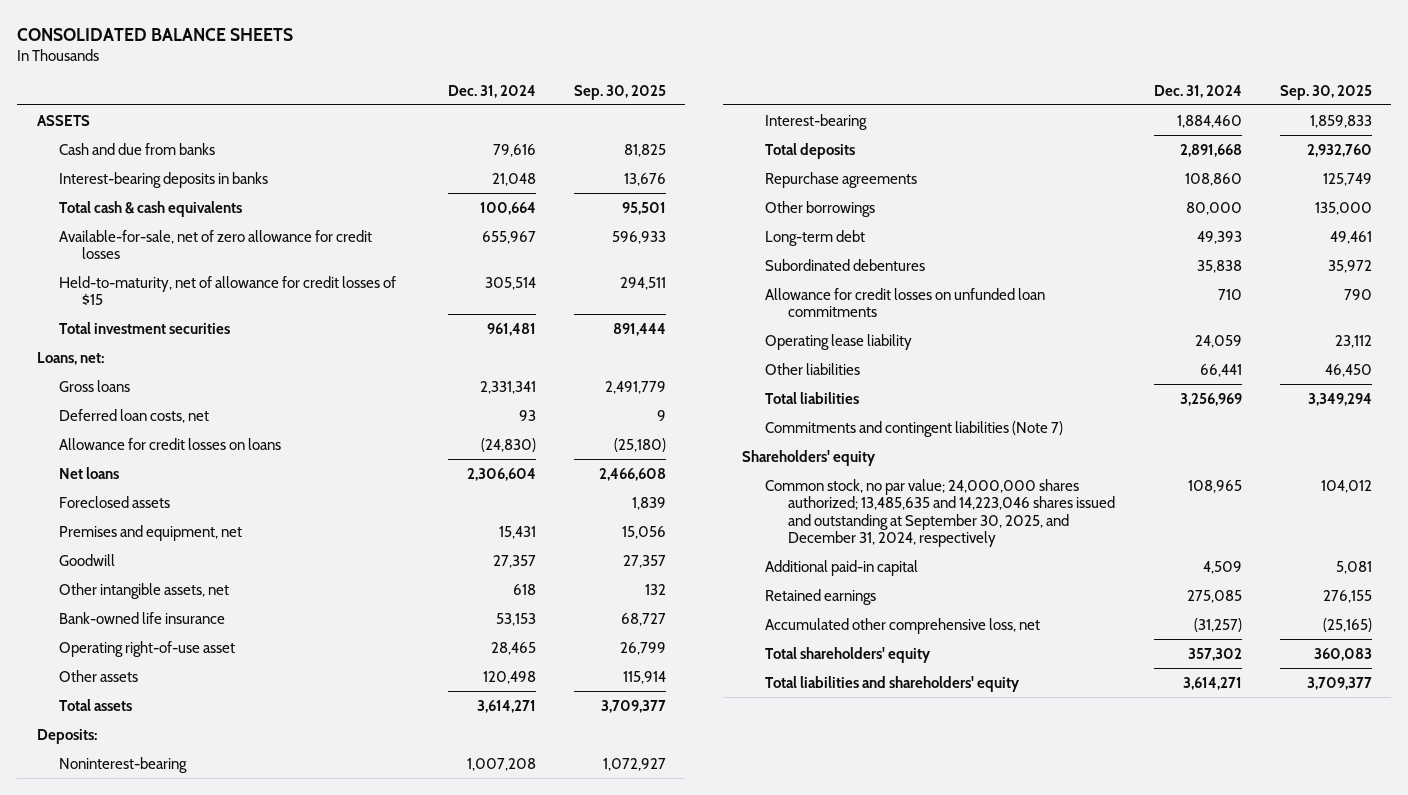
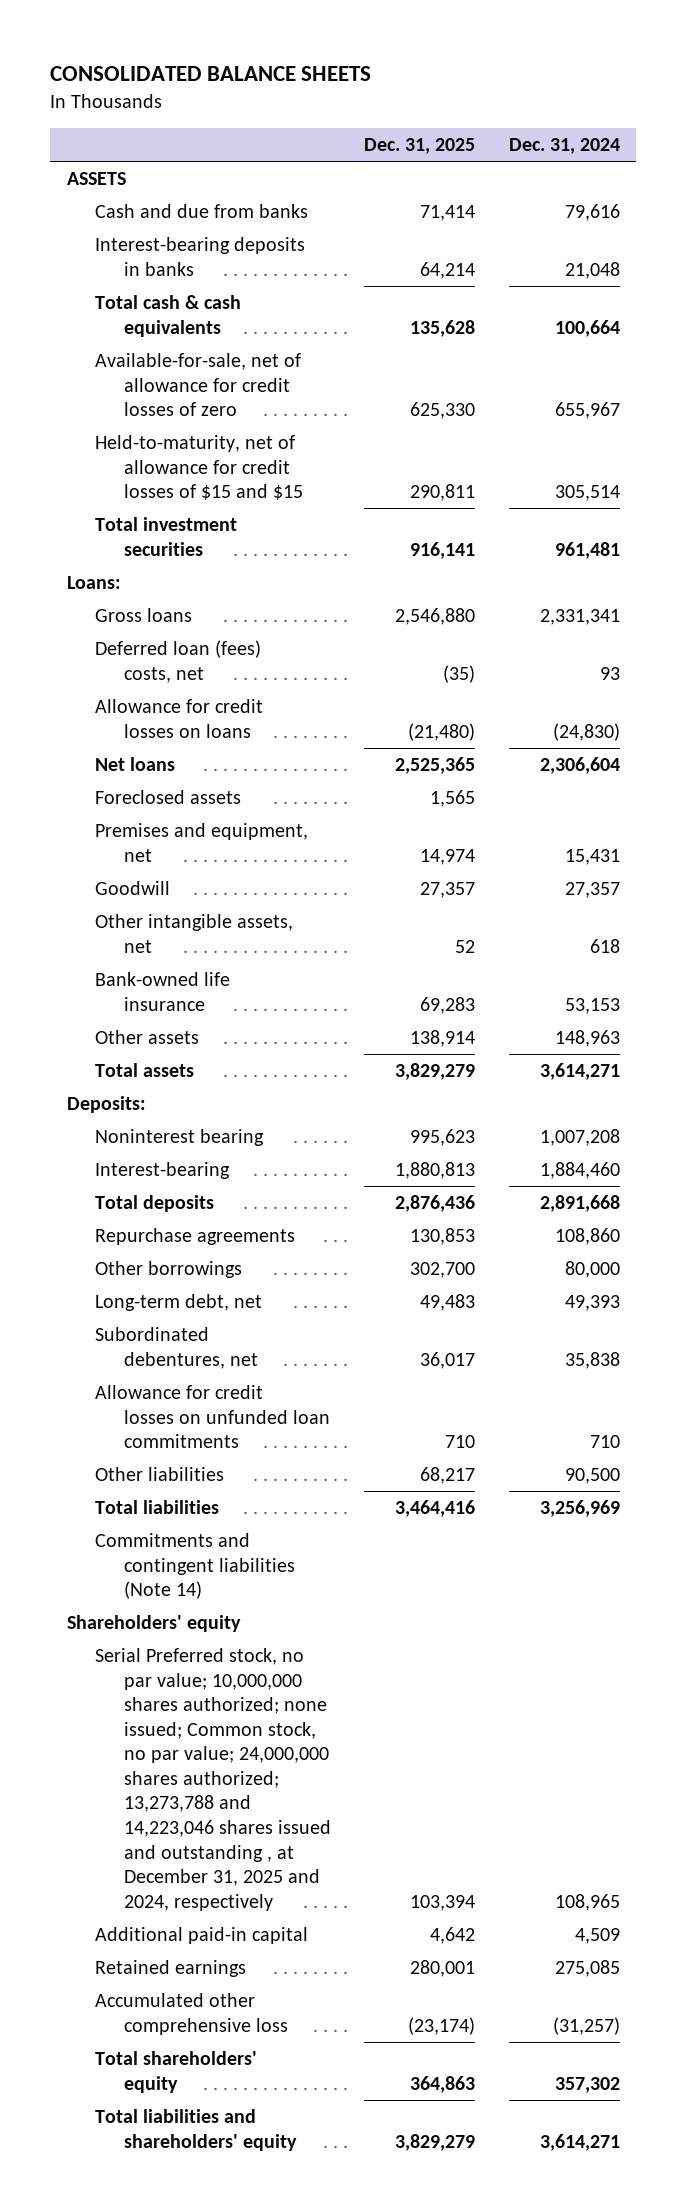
- | Dec. 31, 2024 | Sep. 30, 2025
+ | Dec. 31, 2025 | Dec. 31, 2024
- Available-for-sale, net of zero allowance for credit losses | 655,967 | 596,933
- Held-to-maturity, net of allowance for credit losses of $15 | 305,514 | 294,511
+ Available-for-sale, net of allowance for credit losses of zero | 625,330 | 655,967
+ Held-to-maturity, net of allowance for credit losses of $15 and $15 | 290,811 | 305,514
- Loans, net:
+ Loans:
- Deferred loan costs, net | 93 | 9
+ Deferred loan (fees) costs, net | (35) | 93
- Operating right-of-use asset | 28,465 | 26,799
- Other assets | 120,498 | 115,914
+ Other assets | 138,914 | 148,963
- Noninterest-bearing | 1,007,208 | 1,072,927
+ Noninterest bearing | 995,623 | 1,007,208
- Long-term debt | 49,393 | 49,461
- Subordinated debentures | 35,838 | 35,972
+ Long-term debt, net | 49,483 | 49,393
+ Subordinated debentures, net | 36,017 | 35,838
- Operating lease liability | 24,059 | 23,112
- Other liabilities | 66,441 | 46,450
+ Other liabilities | 68,217 | 90,500
- Commitments and contingent liabilities (Note 7)
+ Commitments and contingent liabilities (Note 14)
- Common stock, no par value; 24,000,000 shares authorized; 13,485,635 and 14,223,046 shares issued and outstanding at September 30, 2025, and December 31, 2024, respectively | 108,965 | 104,012
+ Serial Preferred stock, no par value; 10,000,000 shares authorized; none issued; Common stock, no par value; 24,000,000 shares authorized; 13,273,788 and 14,223,046 shares issued and outstanding , at December 31, 2025 and 2024, respectively | 103,394 | 108,965
- Accumulated other comprehensive loss, net | (31,257) | (25,165)
+ Accumulated other comprehensive loss | (23,174) | (31,257)

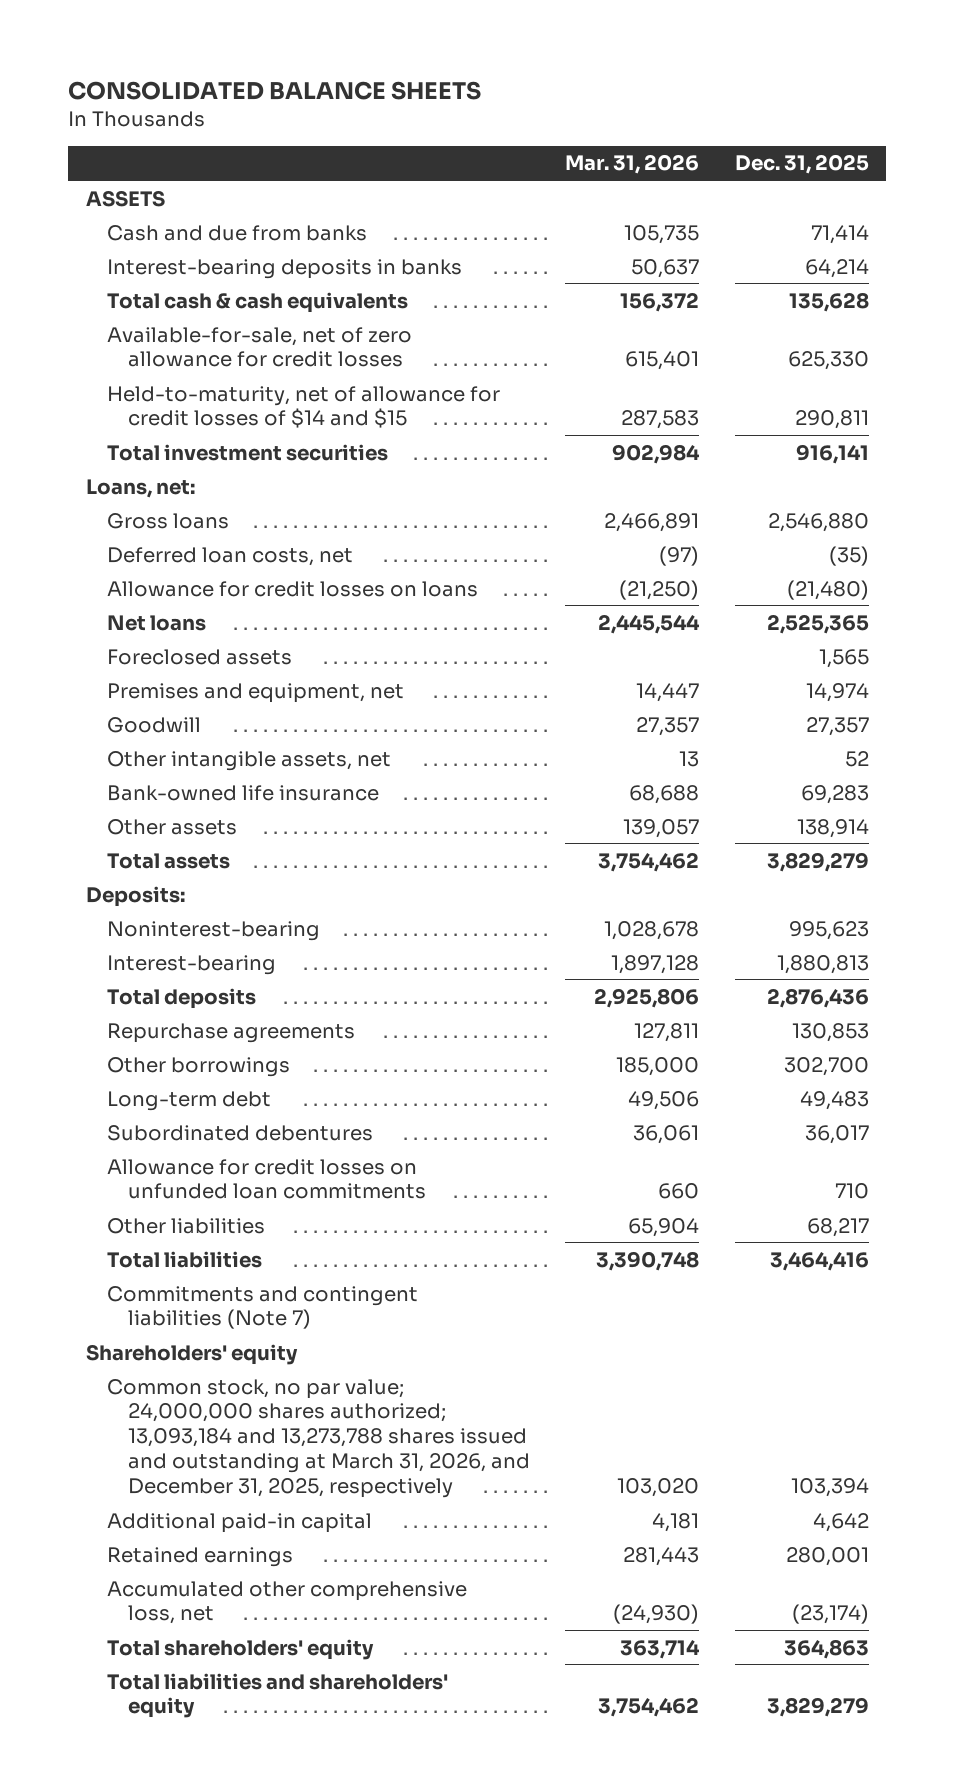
- | Dec. 31, 2025 | Dec. 31, 2024
+ | Mar. 31, 2026 | Dec. 31, 2025
- Available-for-sale, net of allowance for credit losses of zero | 625,330 | 655,967
- Held-to-maturity, net of allowance for credit losses of $15 and $15 | 290,811 | 305,514
+ Available-for-sale, net of zero allowance for credit losses | 615,401 | 625,330
+ Held-to-maturity, net of allowance for credit losses of $14 and $15 | 287,583 | 290,811
- Loans:
+ Loans, net:
- Deferred loan (fees) costs, net | (35) | 93
+ Deferred loan costs, net | (97) | (35)
- Noninterest bearing | 995,623 | 1,007,208
+ Noninterest-bearing | 1,028,678 | 995,623
- Long-term debt, net | 49,483 | 49,393
- Subordinated debentures, net | 36,017 | 35,838
+ Long-term debt | 49,506 | 49,483
+ Subordinated debentures | 36,061 | 36,017
- Commitments and contingent liabilities (Note 14)
+ Commitments and contingent liabilities (Note 7)
- Serial Preferred stock, no par value; 10,000,000 shares authorized; none issued; Common stock, no par value; 24,000,000 shares authorized; 13,273,788 and 14,223,046 shares issued and outstanding , at December 31, 2025 and 2024, respectively | 103,394 | 108,965
+ Common stock, no par value; 24,000,000 shares authorized; 13,093,184 and 13,273,788 shares issued and outstanding at March 31, 2026, and December 31, 2025, respectively | 103,020 | 103,394
- Accumulated other comprehensive loss | (23,174) | (31,257)
+ Accumulated other comprehensive loss, net | (24,930) | (23,174)

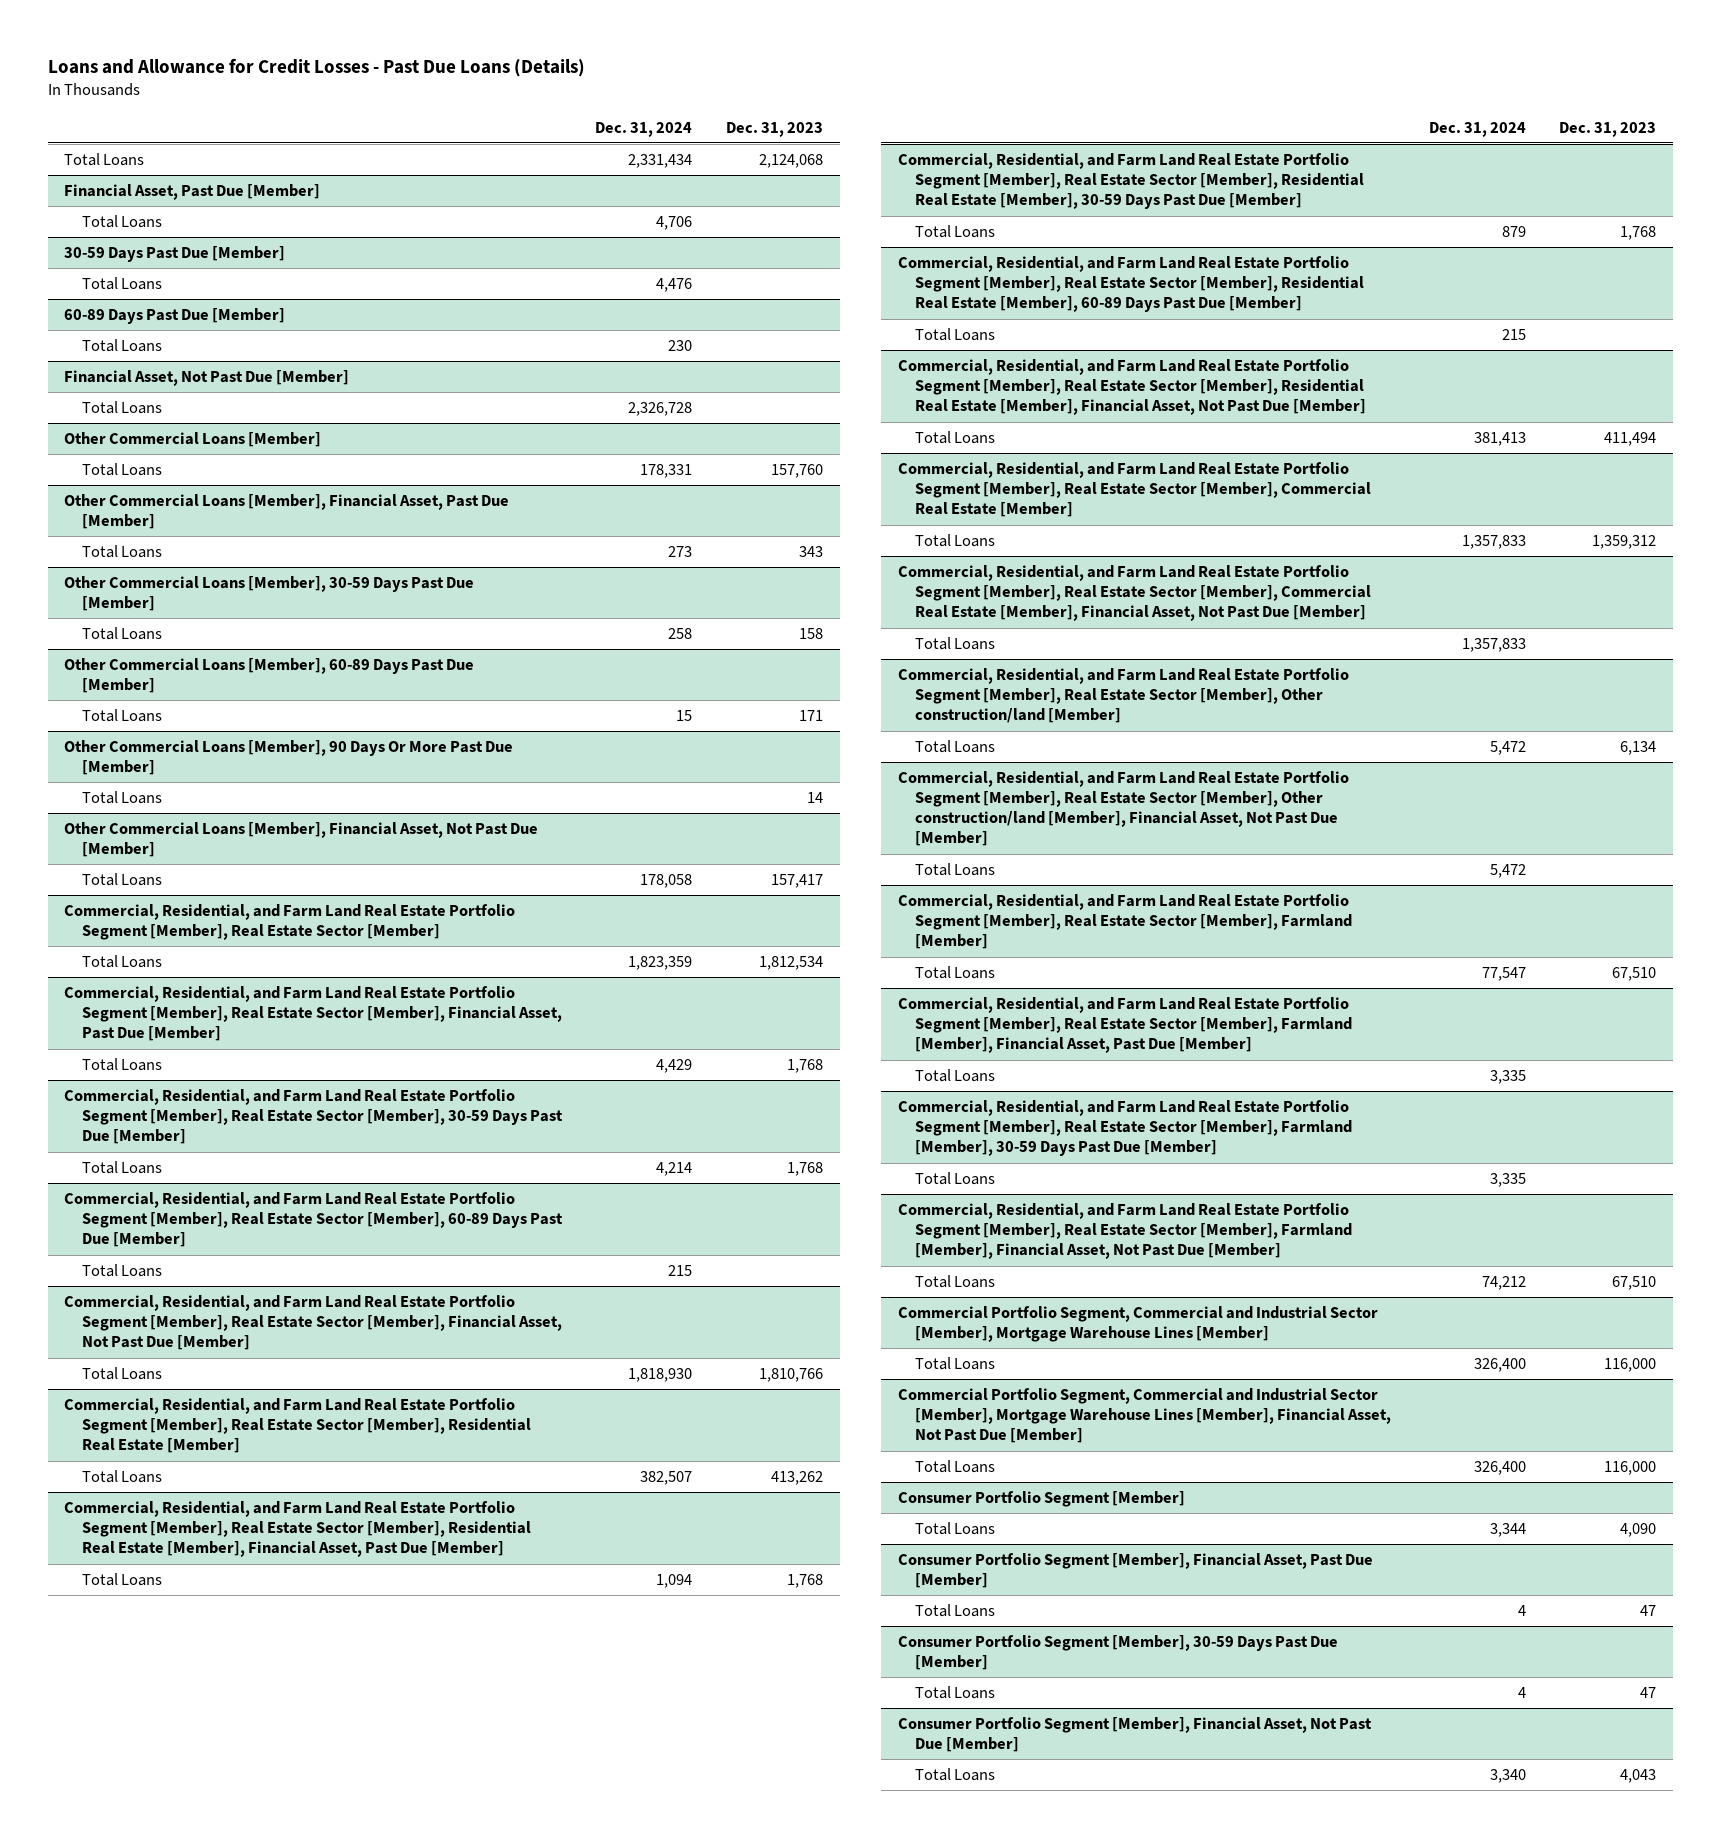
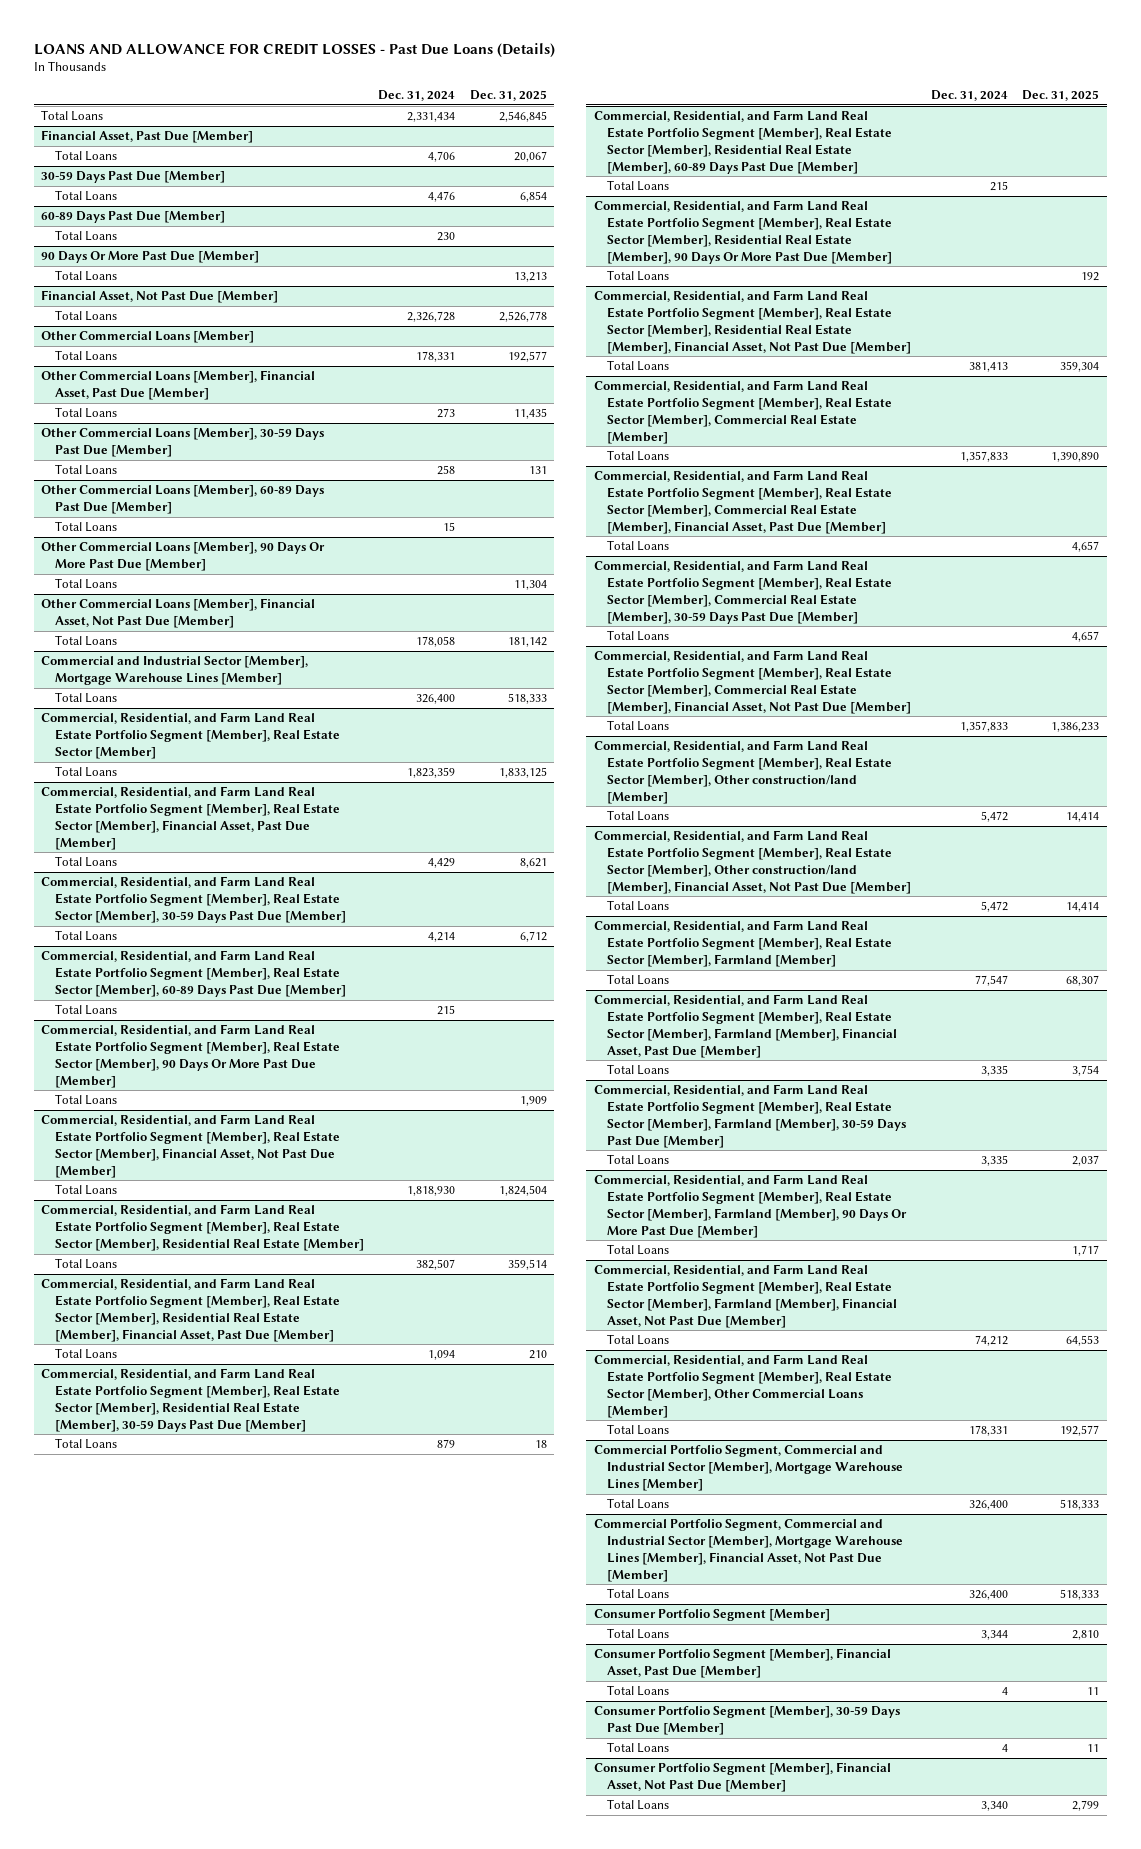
- Loans and Allowance for Credit Losses - Past Due Loans (Details)
+ LOANS AND ALLOWANCE FOR CREDIT LOSSES - Past Due Loans (Details)
- | Dec. 31, 2024 | Dec. 31, 2023
+ | Dec. 31, 2024 | Dec. 31, 2025
+ 90 Days Or More Past Due [Member]
+ Total Loans | | 13,213
+ Commercial and Industrial Sector [Member], Mortgage Warehouse Lines [Member]
+ Total Loans | 326,400 | 518,333
+ Commercial, Residential, and Farm Land Real Estate Portfolio Segment [Member], Real Estate Sector [Member], 90 Days Or More Past Due [Member]
+ Total Loans | | 1,909
+ Commercial, Residential, and Farm Land Real Estate Portfolio Segment [Member], Real Estate Sector [Member], Residential Real Estate [Member], 90 Days Or More Past Due [Member]
+ Total Loans | | 192
+ Commercial, Residential, and Farm Land Real Estate Portfolio Segment [Member], Real Estate Sector [Member], Commercial Real Estate [Member], Financial Asset, Past Due [Member]
+ Total Loans | | 4,657
+ Commercial, Residential, and Farm Land Real Estate Portfolio Segment [Member], Real Estate Sector [Member], Commercial Real Estate [Member], 30-59 Days Past Due [Member]
+ Total Loans | | 4,657
+ Commercial, Residential, and Farm Land Real Estate Portfolio Segment [Member], Real Estate Sector [Member], Farmland [Member], 90 Days Or More Past Due [Member]
+ Total Loans | | 1,717
+ Commercial, Residential, and Farm Land Real Estate Portfolio Segment [Member], Real Estate Sector [Member], Other Commercial Loans [Member]
+ Total Loans | 178,331 | 192,577

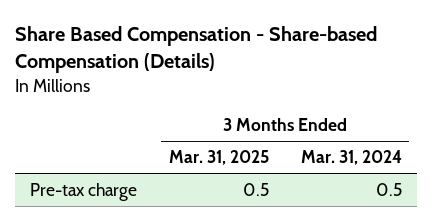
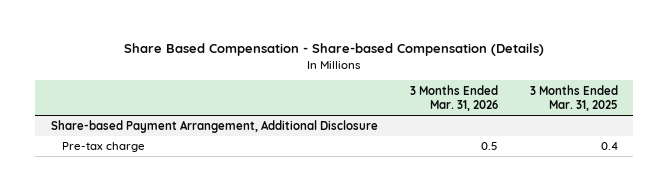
- | 3 Months Ended Mar. 31, 2025 | 3 Months Ended Mar. 31, 2024
+ | 3 Months Ended Mar. 31, 2026 | 3 Months Ended Mar. 31, 2025
- Pre-tax charge | 0.5 | 0.5
+ Share-based Payment Arrangement, Additional Disclosure
+ Pre-tax charge | 0.5 | 0.4

